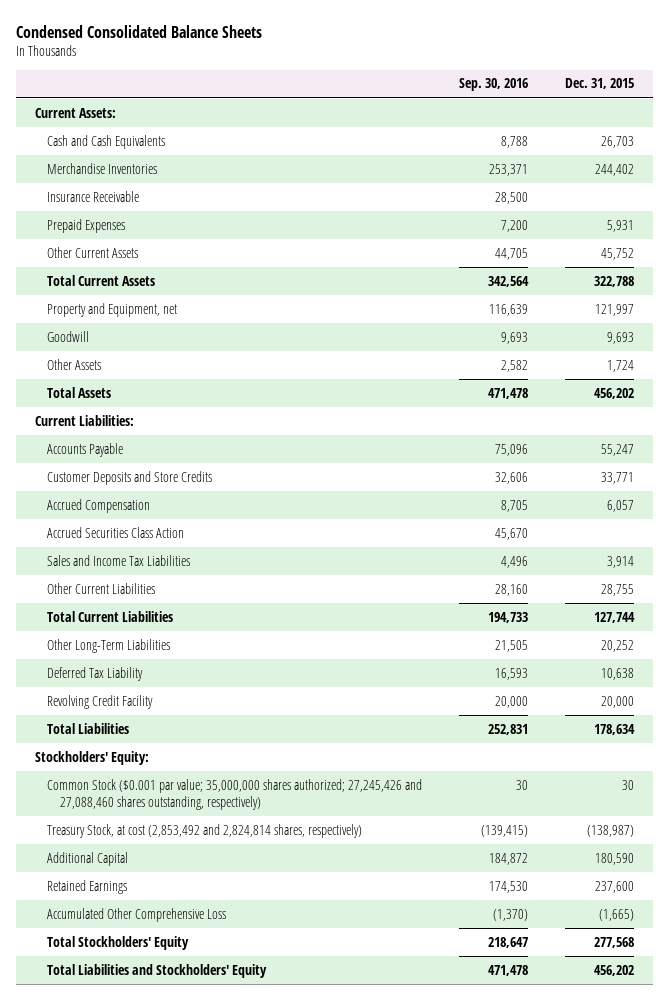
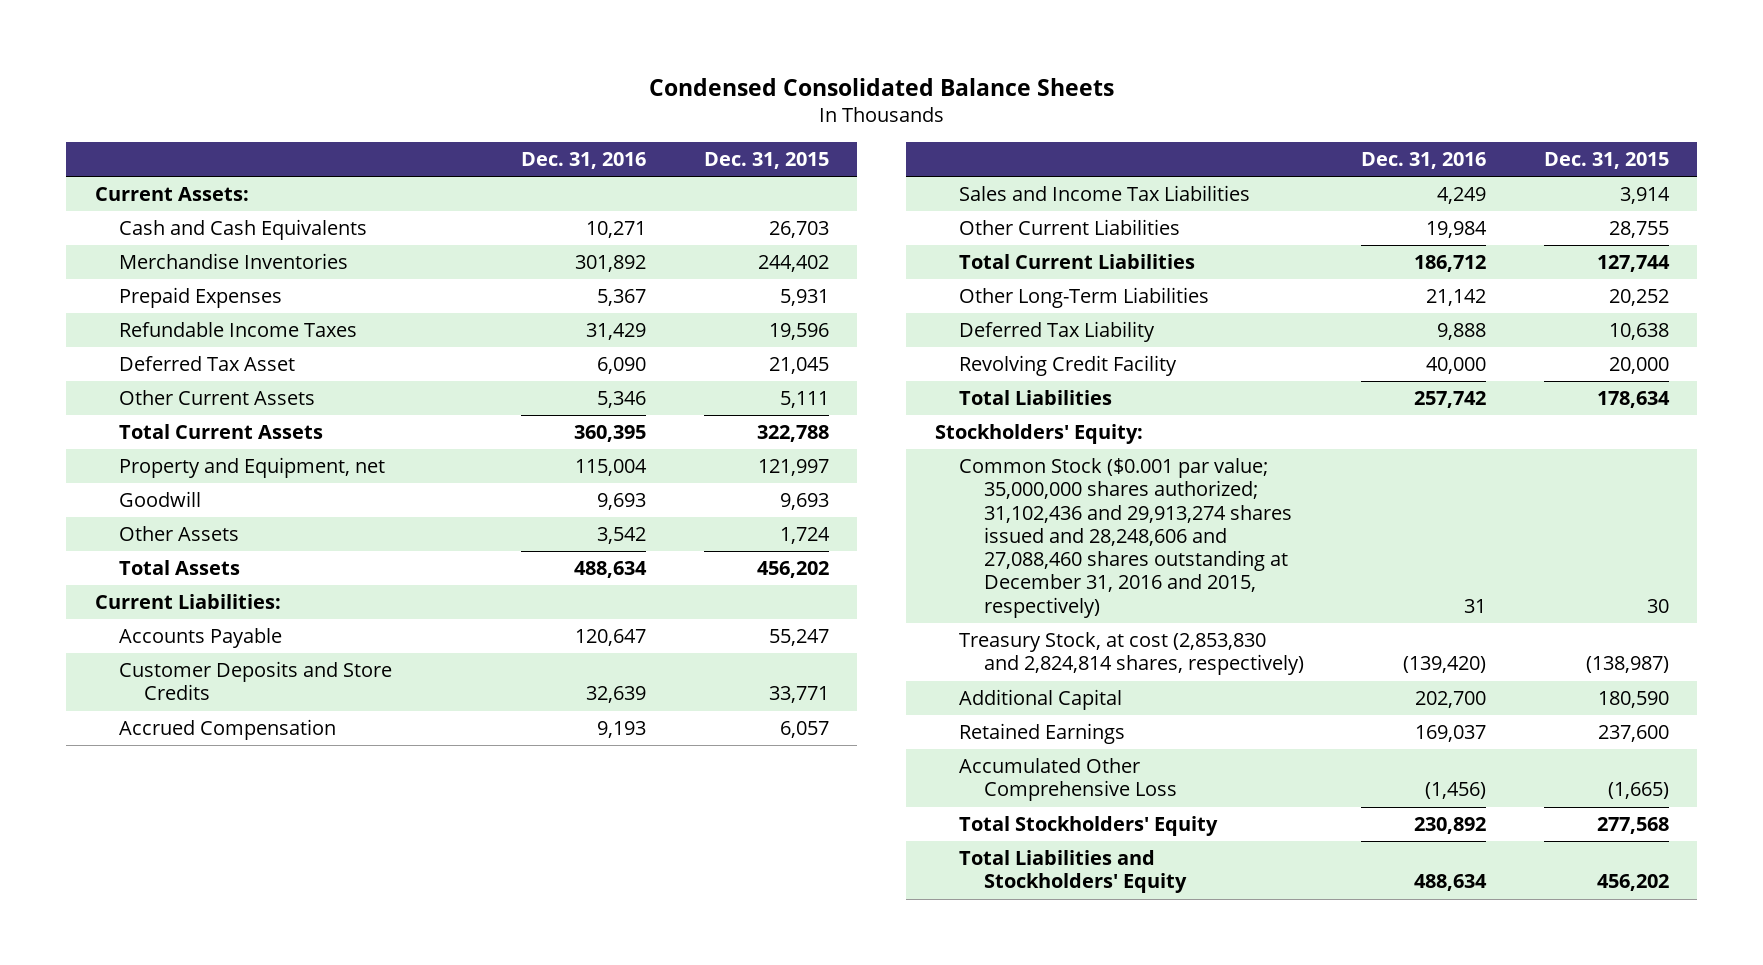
- | Sep. 30, 2016 | Dec. 31, 2015
+ | Dec. 31, 2016 | Dec. 31, 2015
- Insurance Receivable | 28,500 |
- Other Current Assets | 44,705 | 45,752
+ Refundable Income Taxes | 31,429 | 19,596
+ Deferred Tax Asset | 6,090 | 21,045
+ Other Current Assets | 5,346 | 5,111
- Accrued Securities Class Action | 45,670 |
- Common Stock ($0.001 par value; 35,000,000 shares authorized; 27,245,426 and 27,088,460 shares outstanding, respectively) | 30 | 30
- Treasury Stock, at cost (2,853,492 and 2,824,814 shares, respectively) | (139,415) | (138,987)
+ Common Stock ($0.001 par value; 35,000,000 shares authorized; 31,102,436 and 29,913,274 shares issued and 28,248,606 and 27,088,460 shares outstanding at December 31, 2016 and 2015, respectively) | 31 | 30
+ Treasury Stock, at cost (2,853,830 and 2,824,814 shares, respectively) | (139,420) | (138,987)

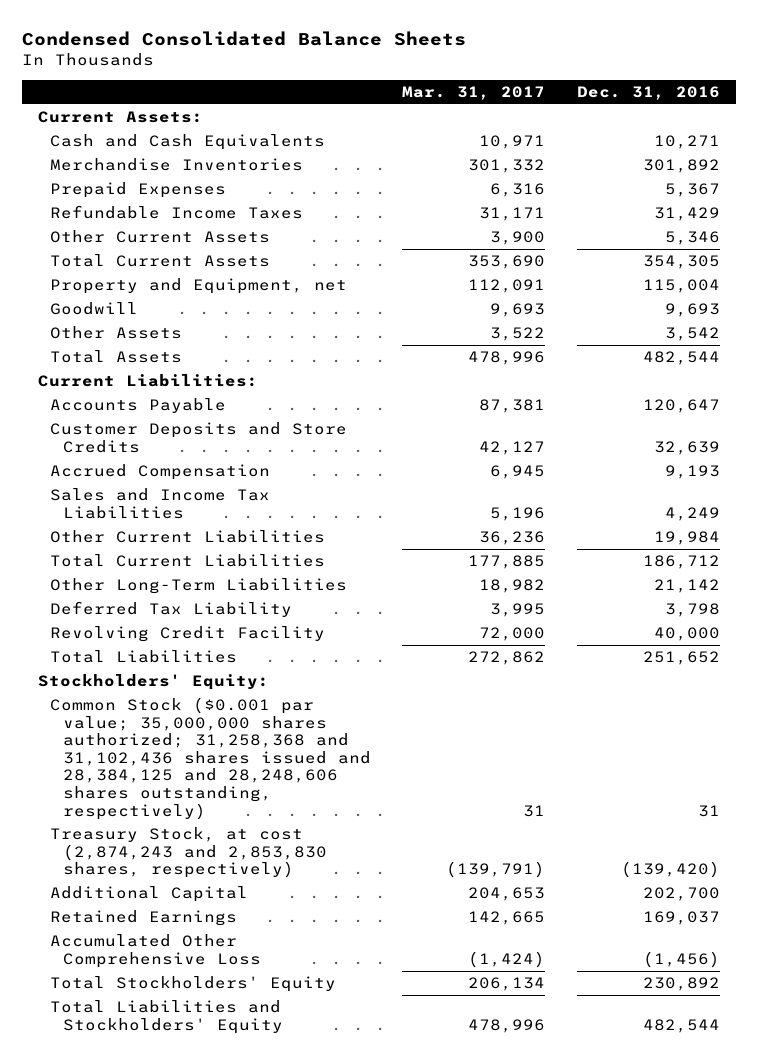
- | Dec. 31, 2016 | Dec. 31, 2015
+ | Mar. 31, 2017 | Dec. 31, 2016
- Deferred Tax Asset | 6,090 | 21,045
- Total Current Assets | 360,395 | 322,788
+ Total Current Assets | 353,690 | 354,305
- Total Assets | 488,634 | 456,202
+ Total Assets | 478,996 | 482,544
- Deferred Tax Liability | 9,888 | 10,638
+ Deferred Tax Liability | 3,995 | 3,798
- Total Liabilities | 257,742 | 178,634
+ Total Liabilities | 272,862 | 251,652
- Common Stock ($0.001 par value; 35,000,000 shares authorized; 31,102,436 and 29,913,274 shares issued and 28,248,606 and 27,088,460 shares outstanding at December 31, 2016 and 2015, respectively) | 31 | 30
- Treasury Stock, at cost (2,853,830 and 2,824,814 shares, respectively) | (139,420) | (138,987)
+ Common Stock ($0.001 par value; 35,000,000 shares authorized; 31,258,368 and 31,102,436 shares issued and 28,384,125 and 28,248,606 shares outstanding, respectively) | 31 | 31
+ Treasury Stock, at cost (2,874,243 and 2,853,830 shares, respectively) | (139,791) | (139,420)
- Total Liabilities and Stockholders' Equity | 488,634 | 456,202
+ Total Liabilities and Stockholders' Equity | 478,996 | 482,544

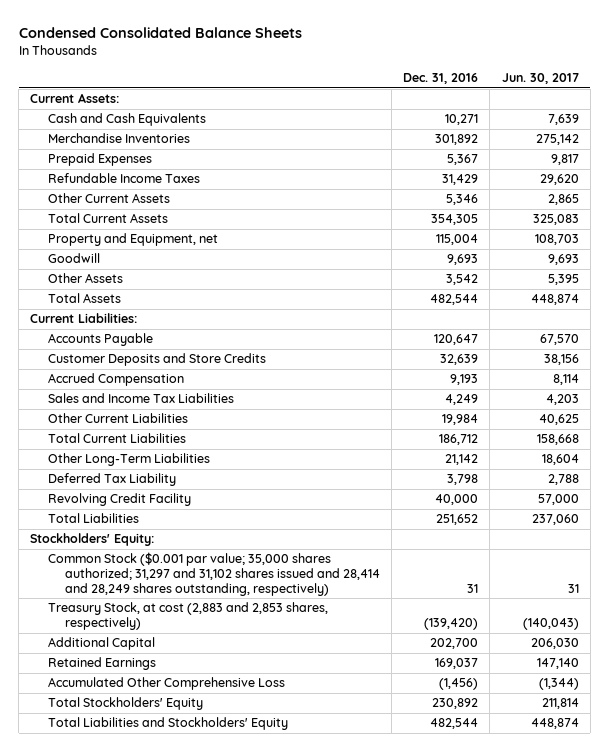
- | Mar. 31, 2017 | Dec. 31, 2016
+ | Dec. 31, 2016 | Jun. 30, 2017
- Common Stock ($0.001 par value; 35,000,000 shares authorized; 31,258,368 and 31,102,436 shares issued and 28,384,125 and 28,248,606 shares outstanding, respectively) | 31 | 31
- Treasury Stock, at cost (2,874,243 and 2,853,830 shares, respectively) | (139,791) | (139,420)
+ Common Stock ($0.001 par value; 35,000 shares authorized; 31,297 and 31,102 shares issued and 28,414 and 28,249 shares outstanding, respectively) | 31 | 31
+ Treasury Stock, at cost (2,883 and 2,853 shares, respectively) | (139,420) | (140,043)

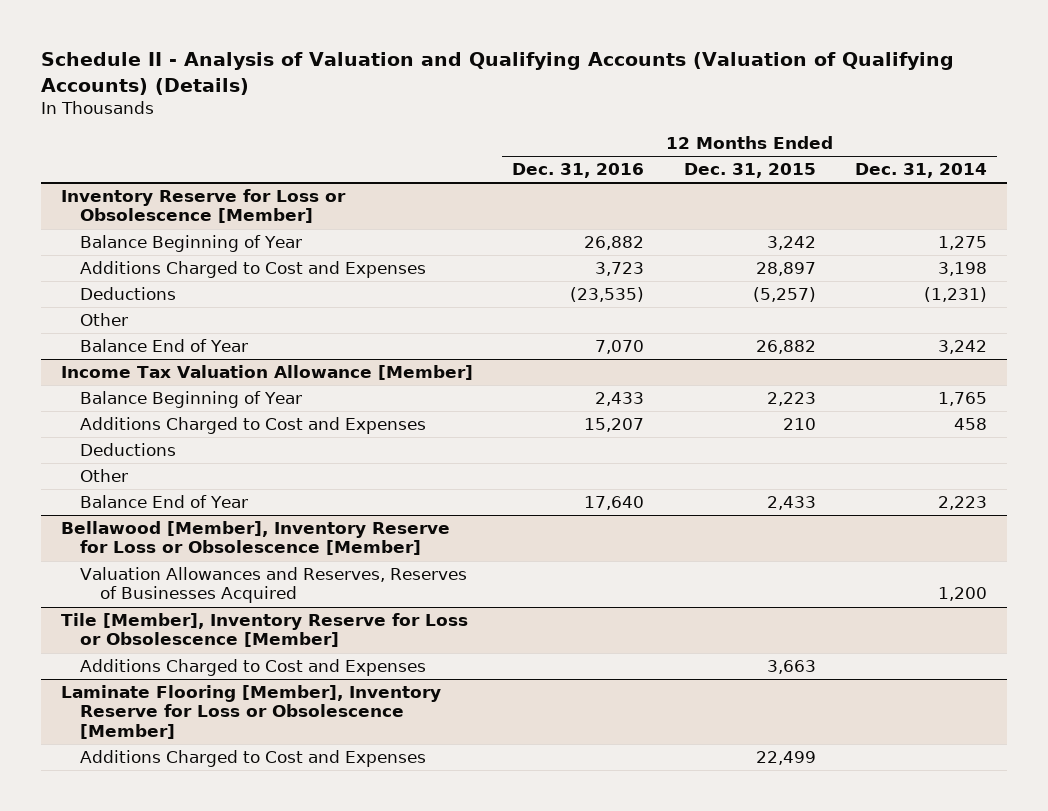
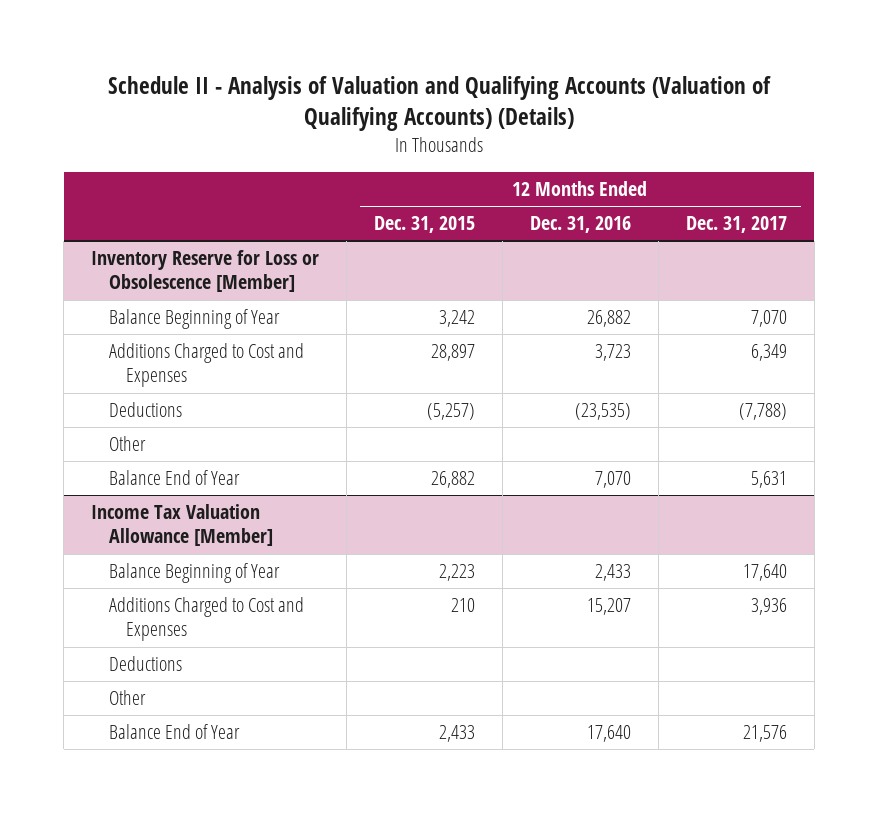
- | 12 Months Ended Dec. 31, 2016 | 12 Months Ended Dec. 31, 2015 | 12 Months Ended Dec. 31, 2014
+ | 12 Months Ended Dec. 31, 2015 | 12 Months Ended Dec. 31, 2016 | 12 Months Ended Dec. 31, 2017
- Bellawood [Member], Inventory Reserve for Loss or Obsolescence [Member]
- Valuation Allowances and Reserves, Reserves of Businesses Acquired | | | 1,200
- Tile [Member], Inventory Reserve for Loss or Obsolescence [Member]
- Additions Charged to Cost and Expenses | | 3,663 |
- Laminate Flooring [Member], Inventory Reserve for Loss or Obsolescence [Member]
- Additions Charged to Cost and Expenses | | 22,499 |

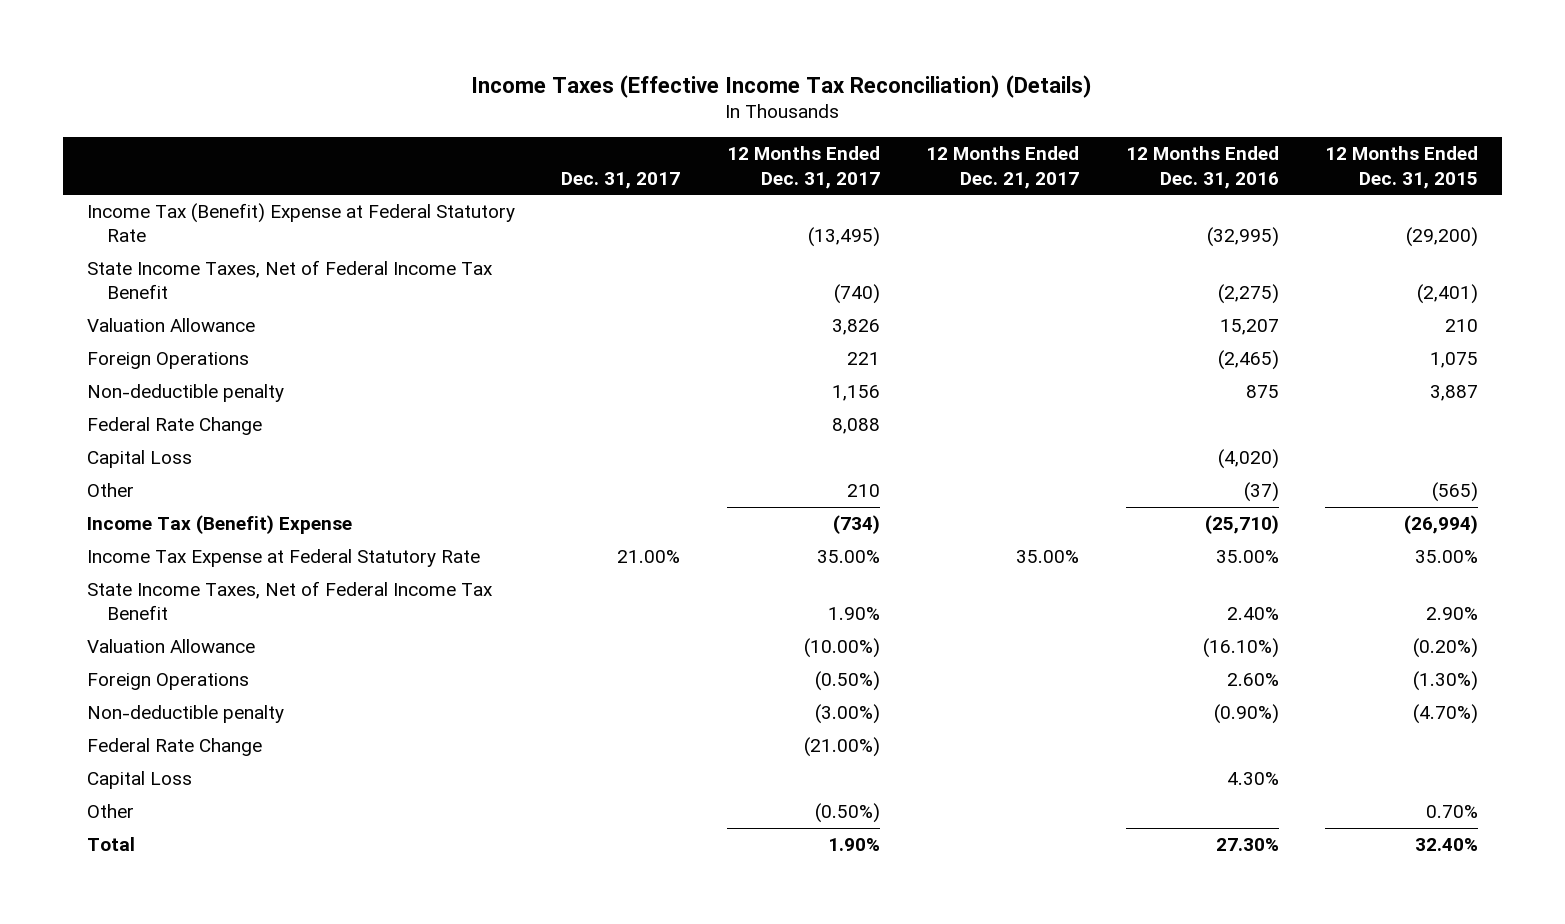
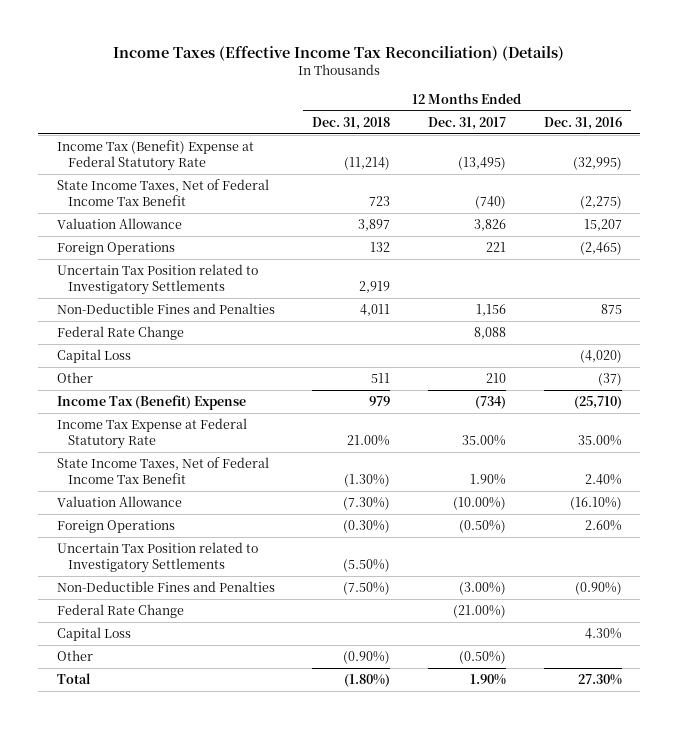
- | Dec. 31, 2017 | 12 Months Ended Dec. 31, 2017 | 12 Months Ended Dec. 21, 2017 | 12 Months Ended Dec. 31, 2016 | 12 Months Ended Dec. 31, 2015
+ | 12 Months Ended Dec. 31, 2018 | 12 Months Ended Dec. 31, 2017 | 12 Months Ended Dec. 31, 2016
- Non-deductible penalty | | 1,156 | | 875 | 3,887
+ Uncertain Tax Position related to Investigatory Settlements | 2,919 | |
+ Non-Deductible Fines and Penalties | 4,011 | 1,156 | 875
- Non-deductible penalty | | (3.00%) | | (0.90%) | (4.70%)
+ Uncertain Tax Position related to Investigatory Settlements | (5.50%) | |
+ Non-Deductible Fines and Penalties | (7.50%) | (3.00%) | (0.90%)

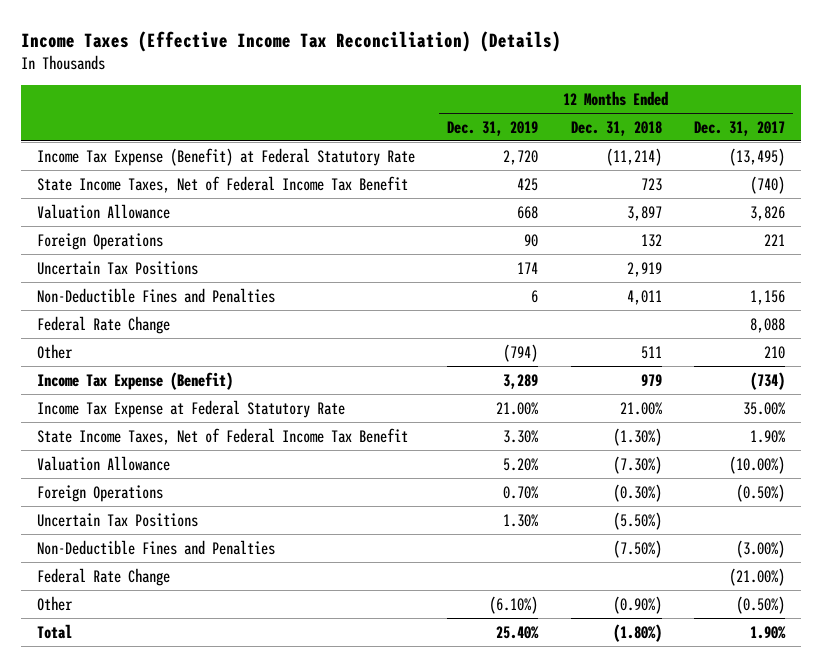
- | 12 Months Ended Dec. 31, 2018 | 12 Months Ended Dec. 31, 2017 | 12 Months Ended Dec. 31, 2016
+ | 12 Months Ended Dec. 31, 2019 | 12 Months Ended Dec. 31, 2018 | 12 Months Ended Dec. 31, 2017
- Income Tax (Benefit) Expense at Federal Statutory Rate | (11,214) | (13,495) | (32,995)
+ Income Tax Expense (Benefit) at Federal Statutory Rate | 2,720 | (11,214) | (13,495)
- Uncertain Tax Position related to Investigatory Settlements | 2,919 | |
+ Uncertain Tax Positions | 174 | 2,919 |
- Capital Loss | | | (4,020)
- Income Tax (Benefit) Expense | 979 | (734) | (25,710)
+ Income Tax Expense (Benefit) | 3,289 | 979 | (734)
- Uncertain Tax Position related to Investigatory Settlements | (5.50%) | |
+ Uncertain Tax Positions | 1.30% | (5.50%) |
- Capital Loss | | | 4.30%

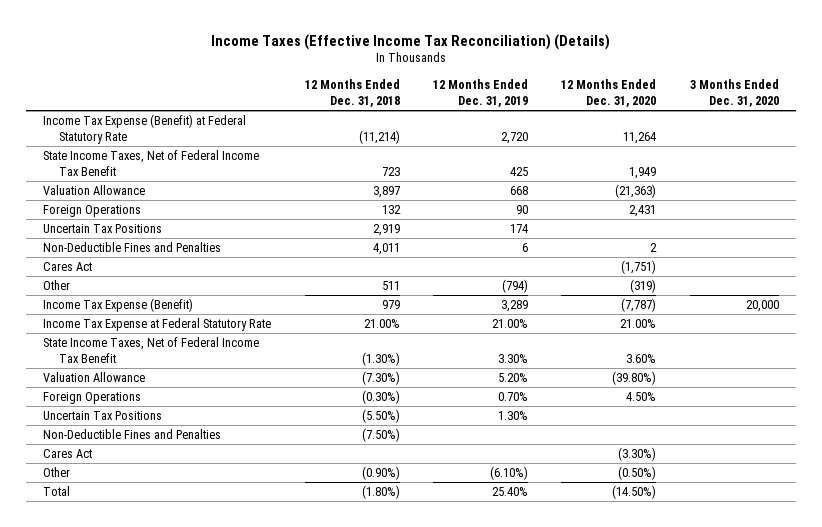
- | 12 Months Ended Dec. 31, 2019 | 12 Months Ended Dec. 31, 2018 | 12 Months Ended Dec. 31, 2017
+ | 12 Months Ended Dec. 31, 2018 | 12 Months Ended Dec. 31, 2019 | 12 Months Ended Dec. 31, 2020 | 3 Months Ended Dec. 31, 2020
- Federal Rate Change | | | 8,088
+ Cares Act | | | (1,751) |
- Federal Rate Change | | | (21.00%)
+ Cares Act | | | (3.30%) |

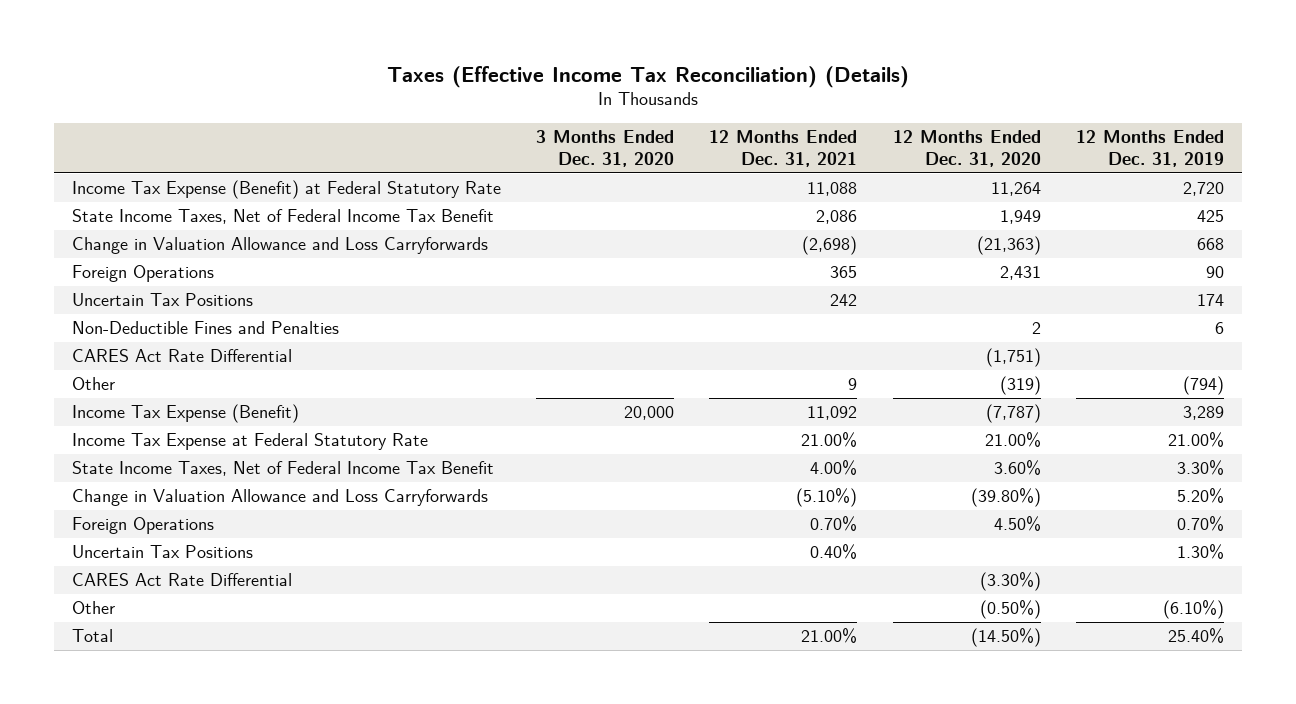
- Income Taxes (Effective Income Tax Reconciliation) (Details)
+ Taxes (Effective Income Tax Reconciliation) (Details)
- | 12 Months Ended Dec. 31, 2018 | 12 Months Ended Dec. 31, 2019 | 12 Months Ended Dec. 31, 2020 | 3 Months Ended Dec. 31, 2020
+ | 3 Months Ended Dec. 31, 2020 | 12 Months Ended Dec. 31, 2021 | 12 Months Ended Dec. 31, 2020 | 12 Months Ended Dec. 31, 2019
- Valuation Allowance | 3,897 | 668 | (21,363) |
+ Change in Valuation Allowance and Loss Carryforwards | | (2,698) | (21,363) | 668
- Cares Act | | | (1,751) |
+ CARES Act Rate Differential | | | (1,751) |
- Valuation Allowance | (7.30%) | 5.20% | (39.80%) |
+ Change in Valuation Allowance and Loss Carryforwards | | (5.10%) | (39.80%) | 5.20%
- Non-Deductible Fines and Penalties | (7.50%) | | |
- Cares Act | | | (3.30%) |
+ CARES Act Rate Differential | | | (3.30%) |

